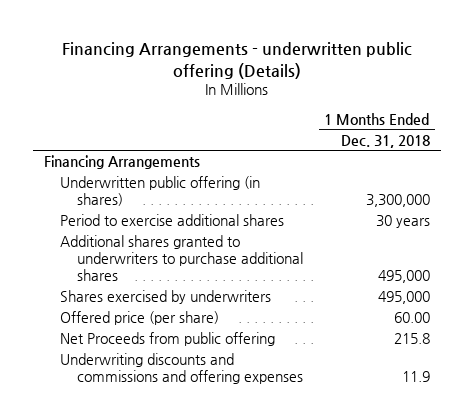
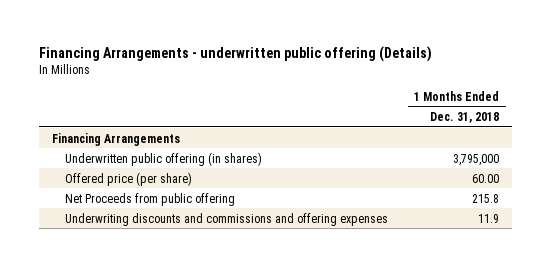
- Underwritten public offering (in shares) | 3,300,000
- Period to exercise additional shares | 30 years
- Additional shares granted to underwriters to purchase additional shares | 495,000
- Shares exercised by underwriters | 495,000
+ Underwritten public offering (in shares) | 3,795,000

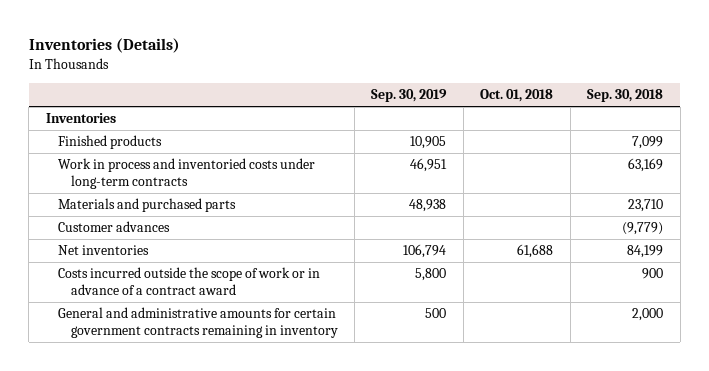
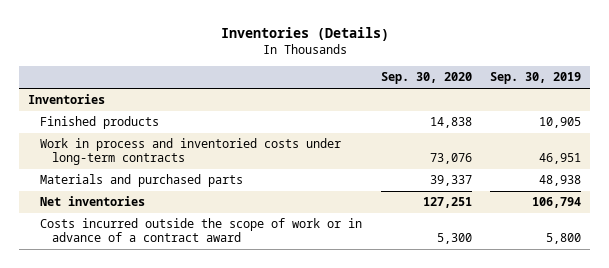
- | Sep. 30, 2019 | Oct. 01, 2018 | Sep. 30, 2018
+ | Sep. 30, 2020 | Sep. 30, 2019
- Customer advances | | | (9,779)
- General and administrative amounts for certain government contracts remaining in inventory | 500 | | 2,000

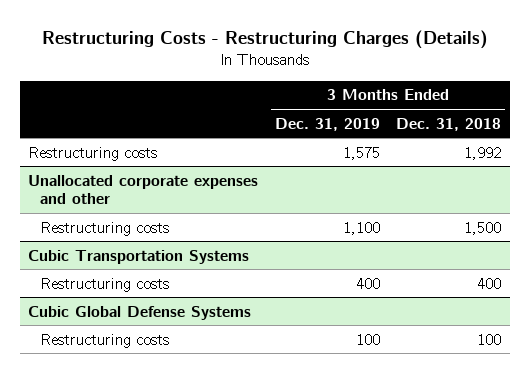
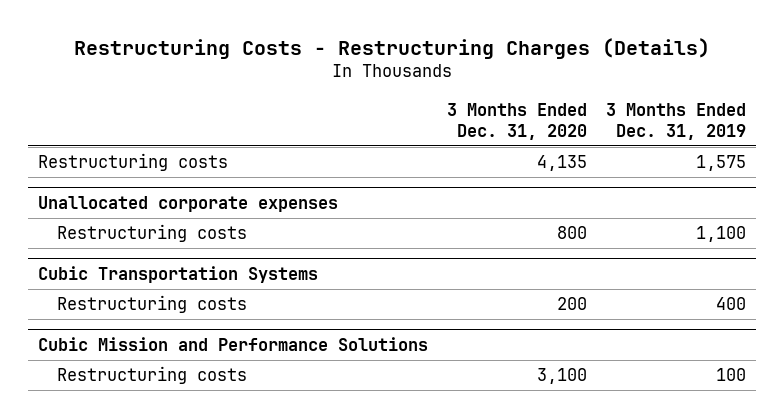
- | 3 Months Ended Dec. 31, 2019 | 3 Months Ended Dec. 31, 2018
+ | 3 Months Ended Dec. 31, 2020 | 3 Months Ended Dec. 31, 2019
- Unallocated corporate expenses and other
+ Unallocated corporate expenses
- Cubic Global Defense Systems
+ Cubic Mission and Performance Solutions

